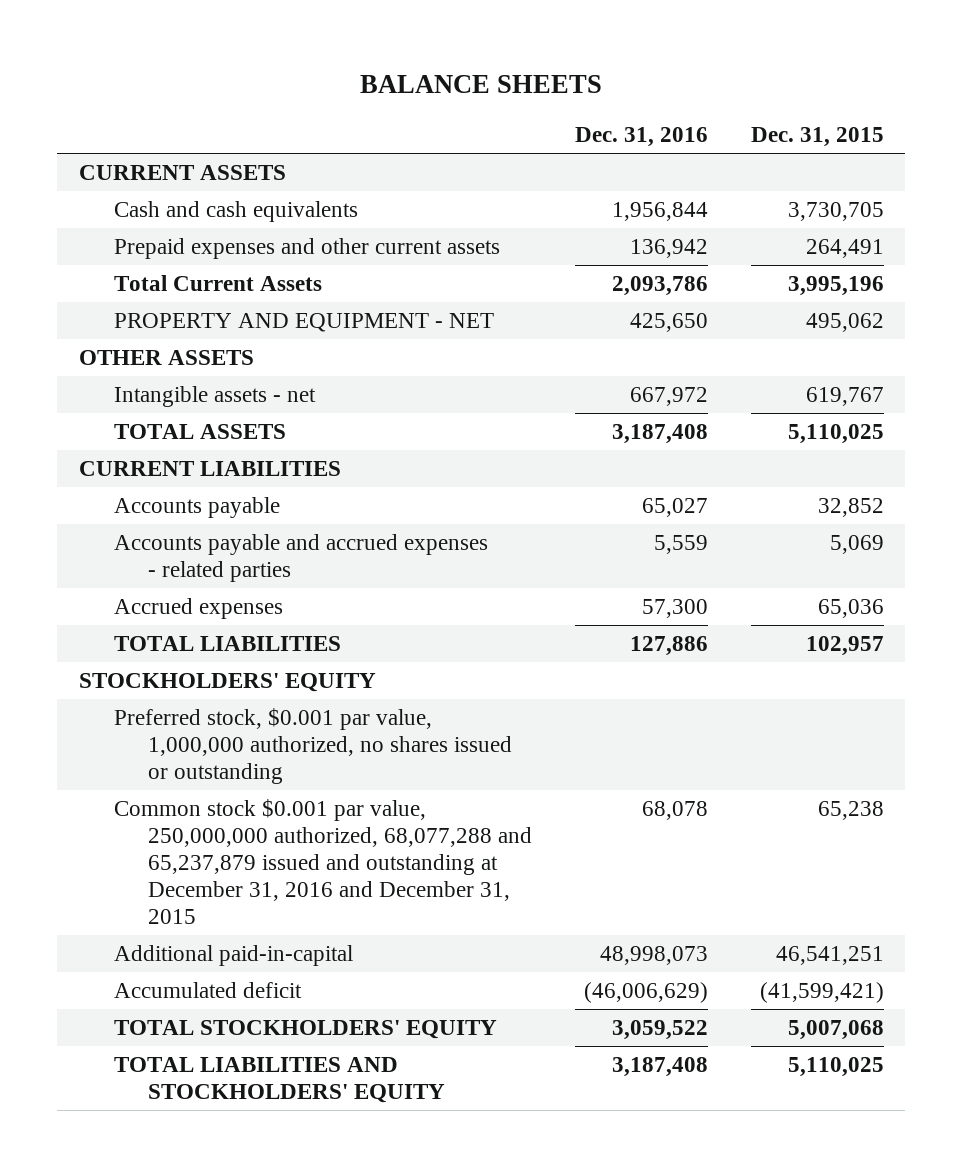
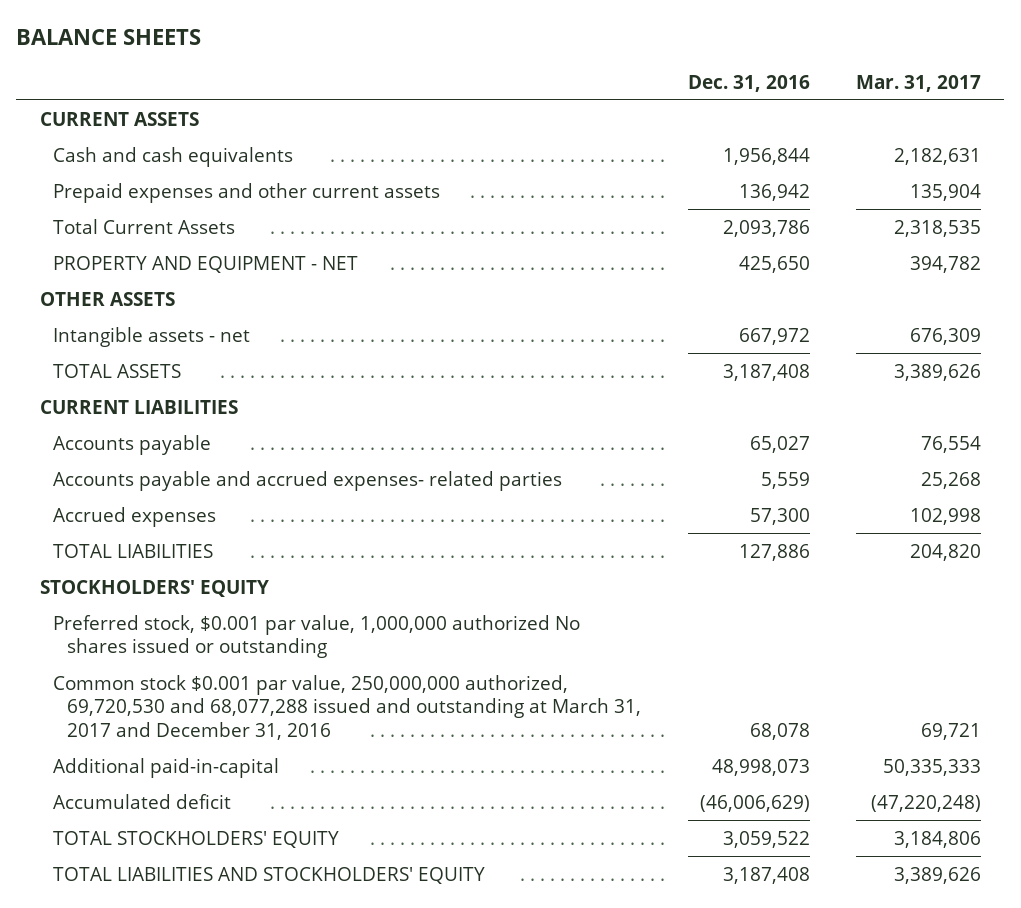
- | Dec. 31, 2016 | Dec. 31, 2015
+ | Dec. 31, 2016 | Mar. 31, 2017
- Accounts payable and accrued expenses - related parties | 5,559 | 5,069
+ Accounts payable and accrued expenses- related parties | 5,559 | 25,268
- Preferred stock, $0.001 par value, 1,000,000 authorized, no shares issued or outstanding
- Common stock $0.001 par value, 250,000,000 authorized, 68,077,288 and 65,237,879 issued and outstanding at December 31, 2016 and December 31, 2015 | 68,078 | 65,238
+ Preferred stock, $0.001 par value, 1,000,000 authorized No shares issued or outstanding
+ Common stock $0.001 par value, 250,000,000 authorized, 69,720,530 and 68,077,288 issued and outstanding at March 31, 2017 and December 31, 2016 | 68,078 | 69,721

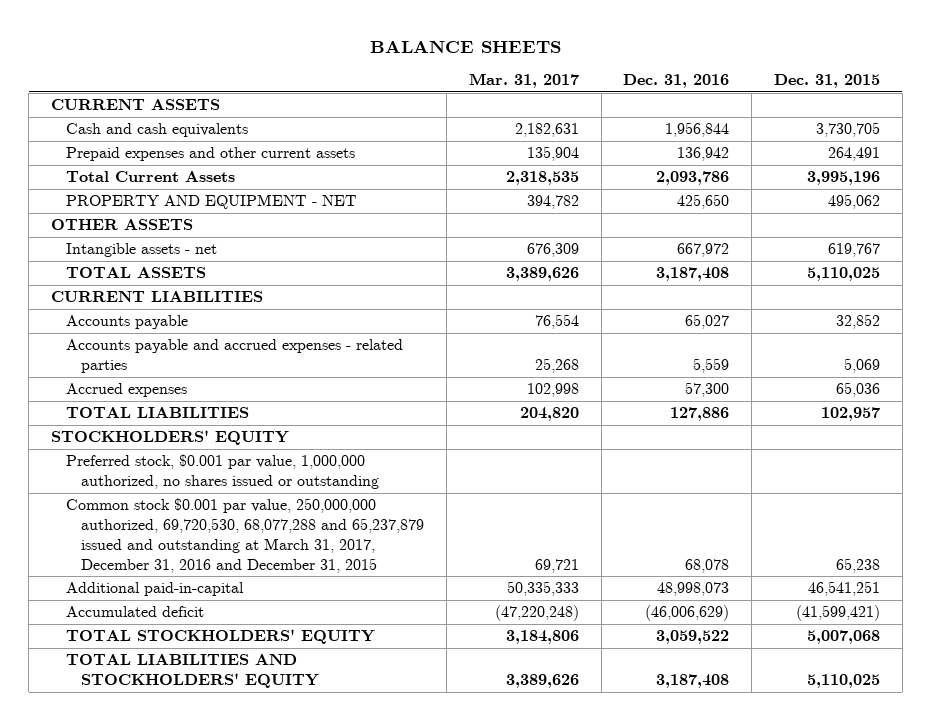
- | Dec. 31, 2016 | Mar. 31, 2017
+ | Mar. 31, 2017 | Dec. 31, 2016 | Dec. 31, 2015
- Accounts payable and accrued expenses- related parties | 5,559 | 25,268
+ Accounts payable and accrued expenses - related parties | 25,268 | 5,559 | 5,069
- Preferred stock, $0.001 par value, 1,000,000 authorized No shares issued or outstanding
- Common stock $0.001 par value, 250,000,000 authorized, 69,720,530 and 68,077,288 issued and outstanding at March 31, 2017 and December 31, 2016 | 68,078 | 69,721
+ Preferred stock, $0.001 par value, 1,000,000 authorized, no shares issued or outstanding
+ Common stock $0.001 par value, 250,000,000 authorized, 69,720,530, 68,077,288 and 65,237,879 issued and outstanding at March 31, 2017, December 31, 2016 and December 31, 2015 | 69,721 | 68,078 | 65,238

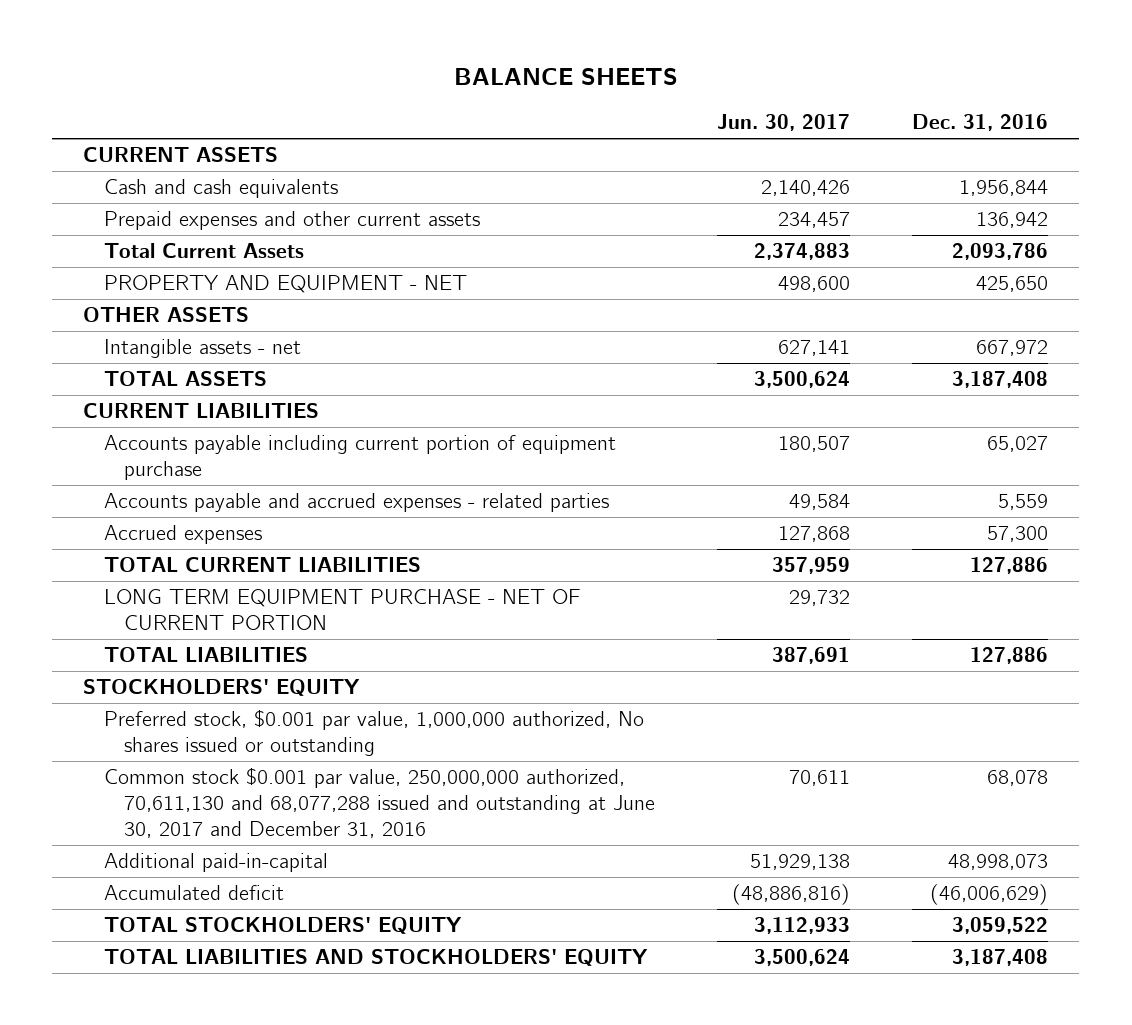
- | Mar. 31, 2017 | Dec. 31, 2016 | Dec. 31, 2015
+ | Jun. 30, 2017 | Dec. 31, 2016
- Accounts payable | 76,554 | 65,027 | 32,852
+ Accounts payable including current portion of equipment purchase | 180,507 | 65,027
+ TOTAL CURRENT LIABILITIES | 357,959 | 127,886
+ LONG TERM EQUIPMENT PURCHASE - NET OF CURRENT PORTION | 29,732 |
- Preferred stock, $0.001 par value, 1,000,000 authorized, no shares issued or outstanding
- Common stock $0.001 par value, 250,000,000 authorized, 69,720,530, 68,077,288 and 65,237,879 issued and outstanding at March 31, 2017, December 31, 2016 and December 31, 2015 | 69,721 | 68,078 | 65,238
+ Preferred stock, $0.001 par value, 1,000,000 authorized, No shares issued or outstanding
+ Common stock $0.001 par value, 250,000,000 authorized, 70,611,130 and 68,077,288 issued and outstanding at June 30, 2017 and December 31, 2016 | 70,611 | 68,078

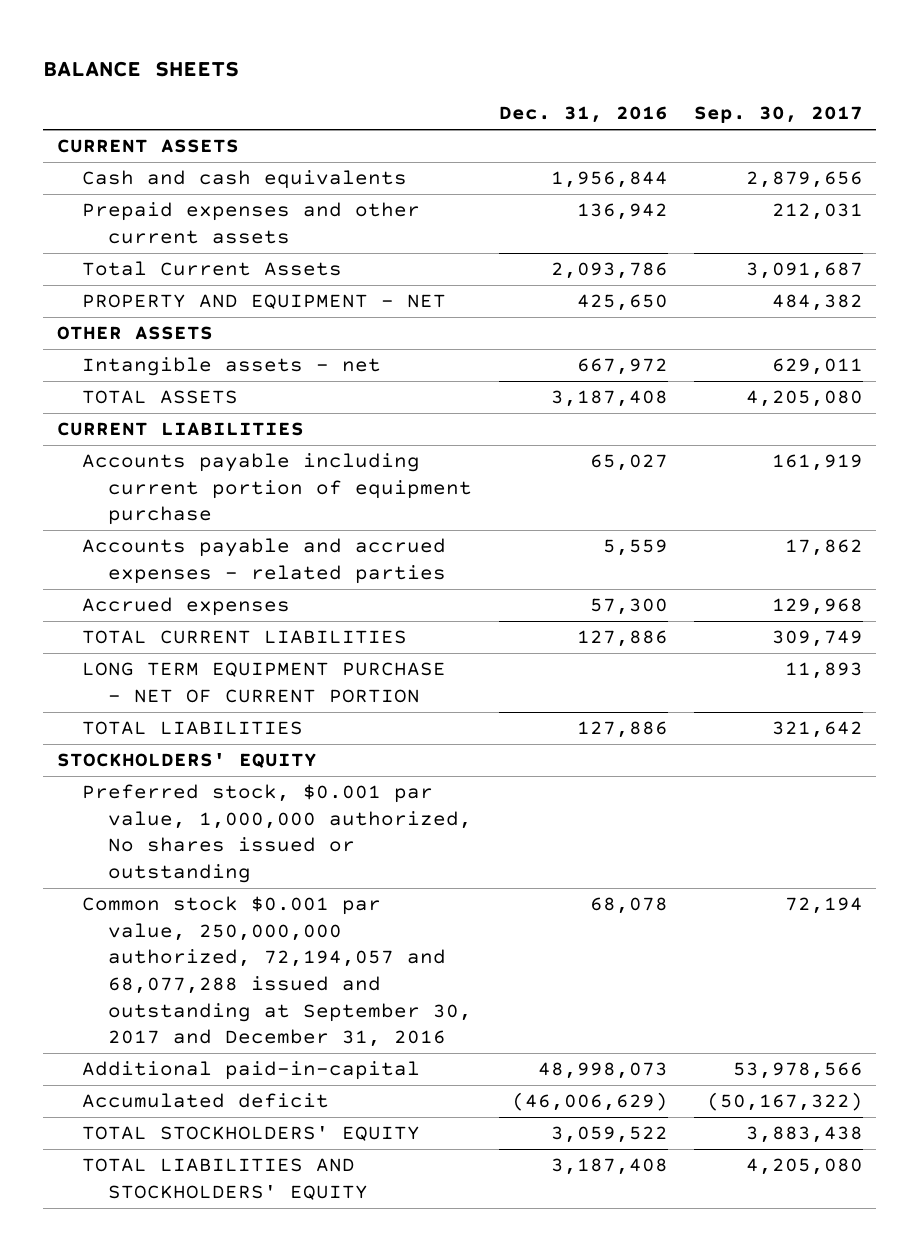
- | Jun. 30, 2017 | Dec. 31, 2016
+ | Dec. 31, 2016 | Sep. 30, 2017
- Common stock $0.001 par value, 250,000,000 authorized, 70,611,130 and 68,077,288 issued and outstanding at June 30, 2017 and December 31, 2016 | 70,611 | 68,078
+ Common stock $0.001 par value, 250,000,000 authorized, 72,194,057 and 68,077,288 issued and outstanding at September 30, 2017 and December 31, 2016 | 68,078 | 72,194

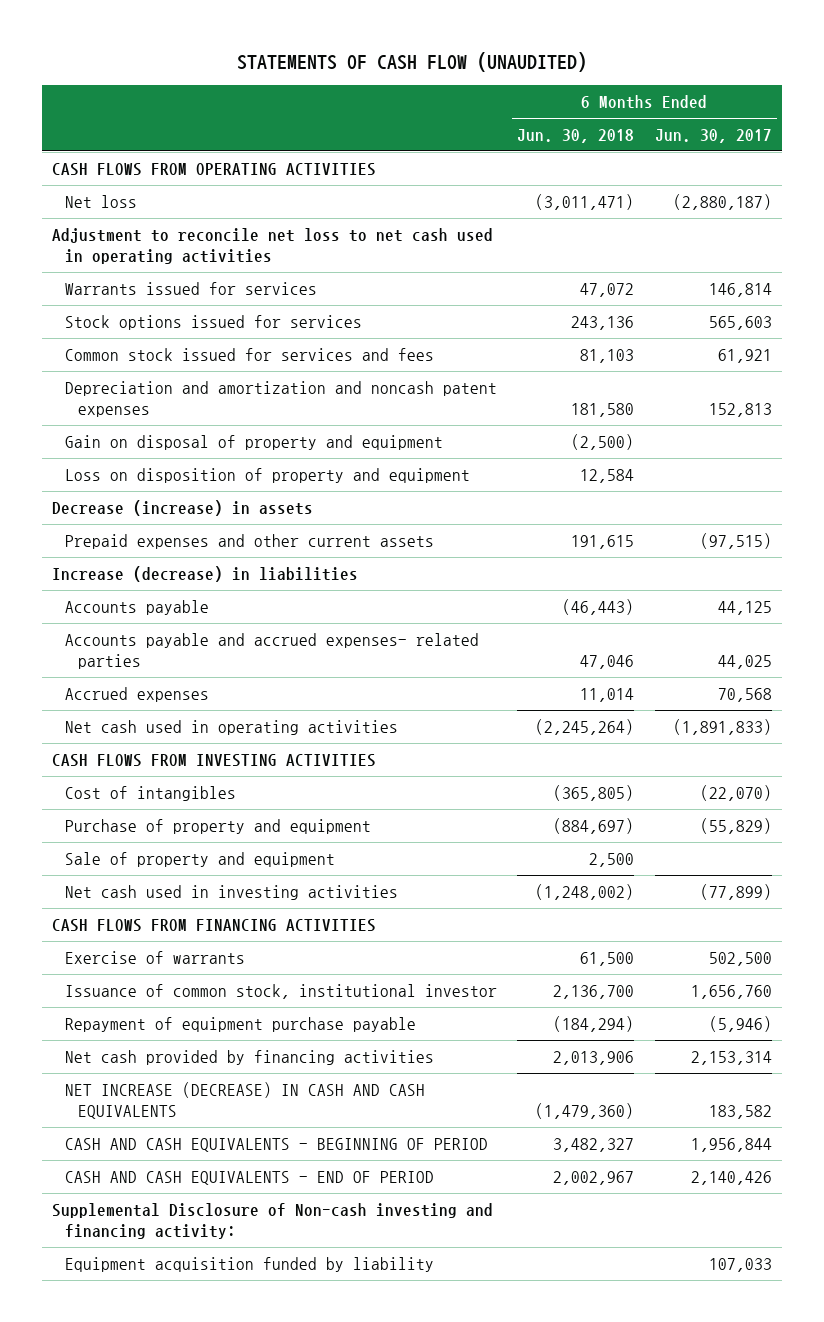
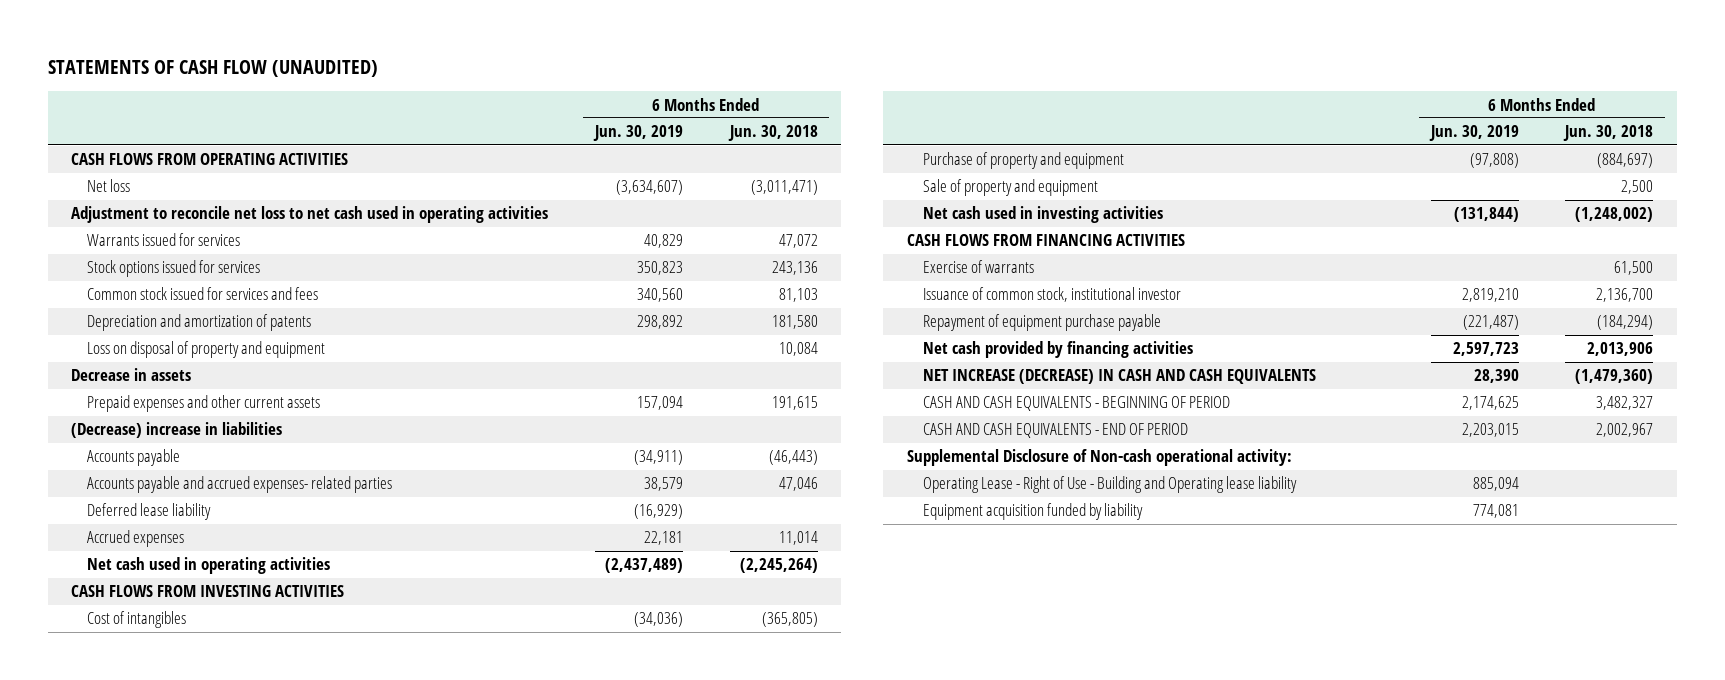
- | 6 Months Ended Jun. 30, 2018 | 6 Months Ended Jun. 30, 2017
+ | 6 Months Ended Jun. 30, 2019 | 6 Months Ended Jun. 30, 2018
- Depreciation and amortization and noncash patent expenses | 181,580 | 152,813
- Gain on disposal of property and equipment | (2,500) |
- Loss on disposition of property and equipment | 12,584 |
- Decrease (increase) in assets
+ Depreciation and amortization of patents | 298,892 | 181,580
+ Loss on disposal of property and equipment | | 10,084
+ Decrease in assets
- Increase (decrease) in liabilities
+ (Decrease) increase in liabilities
+ Deferred lease liability | (16,929) |
- Supplemental Disclosure of Non-cash investing and financing activity:
+ Supplemental Disclosure of Non-cash operational activity:
+ Operating Lease - Right of Use - Building and Operating lease liability | 885,094 |

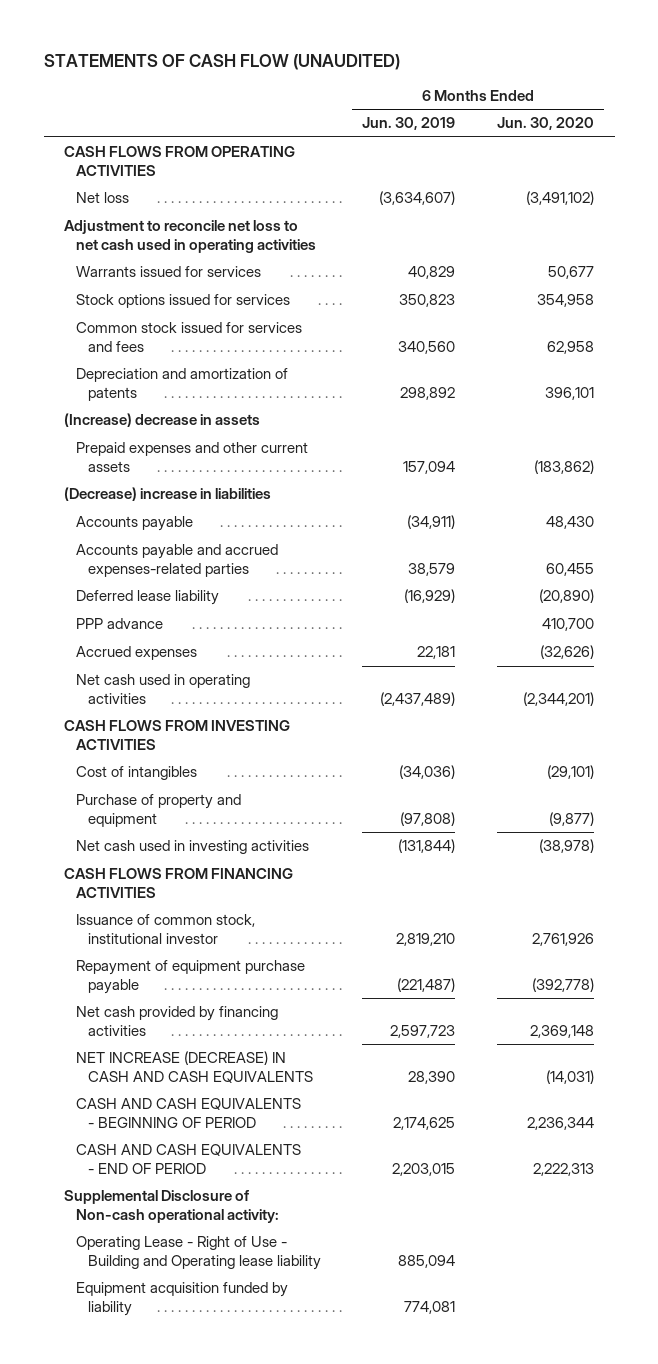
- | 6 Months Ended Jun. 30, 2019 | 6 Months Ended Jun. 30, 2018
+ | 6 Months Ended Jun. 30, 2019 | 6 Months Ended Jun. 30, 2020
- Loss on disposal of property and equipment | | 10,084
- Decrease in assets
+ (Increase) decrease in assets
- Accounts payable and accrued expenses- related parties | 38,579 | 47,046
+ Accounts payable and accrued expenses-related parties | 38,579 | 60,455
+ PPP advance | | 410,700
- Sale of property and equipment | | 2,500
- Exercise of warrants | | 61,500

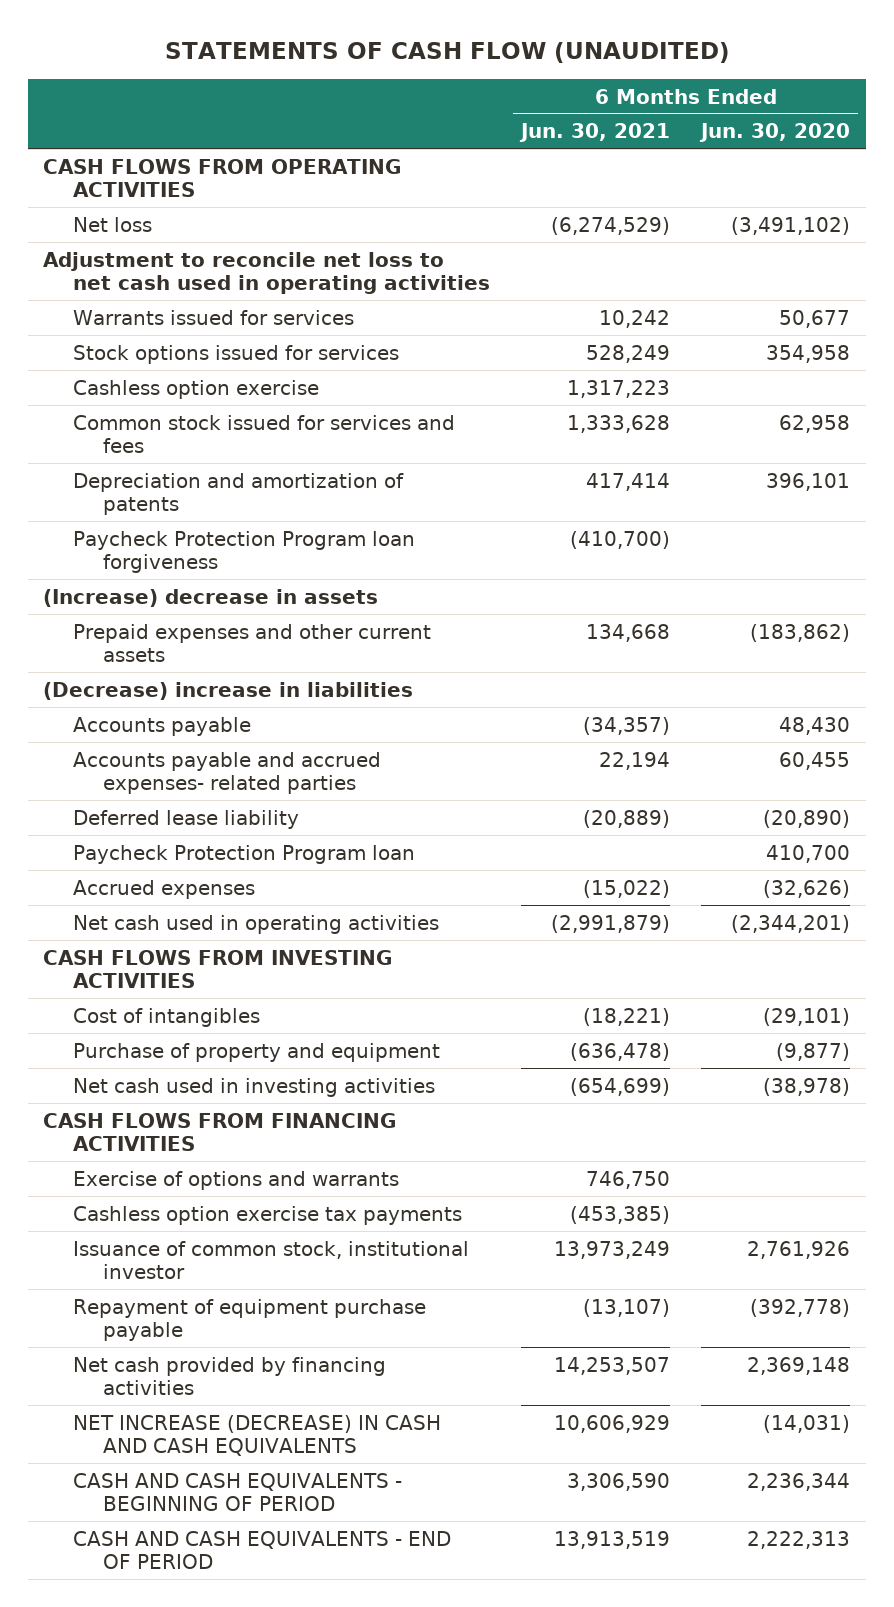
- | 6 Months Ended Jun. 30, 2019 | 6 Months Ended Jun. 30, 2020
+ | 6 Months Ended Jun. 30, 2021 | 6 Months Ended Jun. 30, 2020
+ Cashless option exercise | 1,317,223 |
+ Paycheck Protection Program loan forgiveness | (410,700) |
- Accounts payable and accrued expenses-related parties | 38,579 | 60,455
+ Accounts payable and accrued expenses- related parties | 22,194 | 60,455
- PPP advance | | 410,700
+ Paycheck Protection Program loan | | 410,700
+ Exercise of options and warrants | 746,750 |
+ Cashless option exercise tax payments | (453,385) |
- Supplemental Disclosure of Non-cash operational activity:
- Operating Lease - Right of Use - Building and Operating lease liability | 885,094 |
- Equipment acquisition funded by liability | 774,081 |

